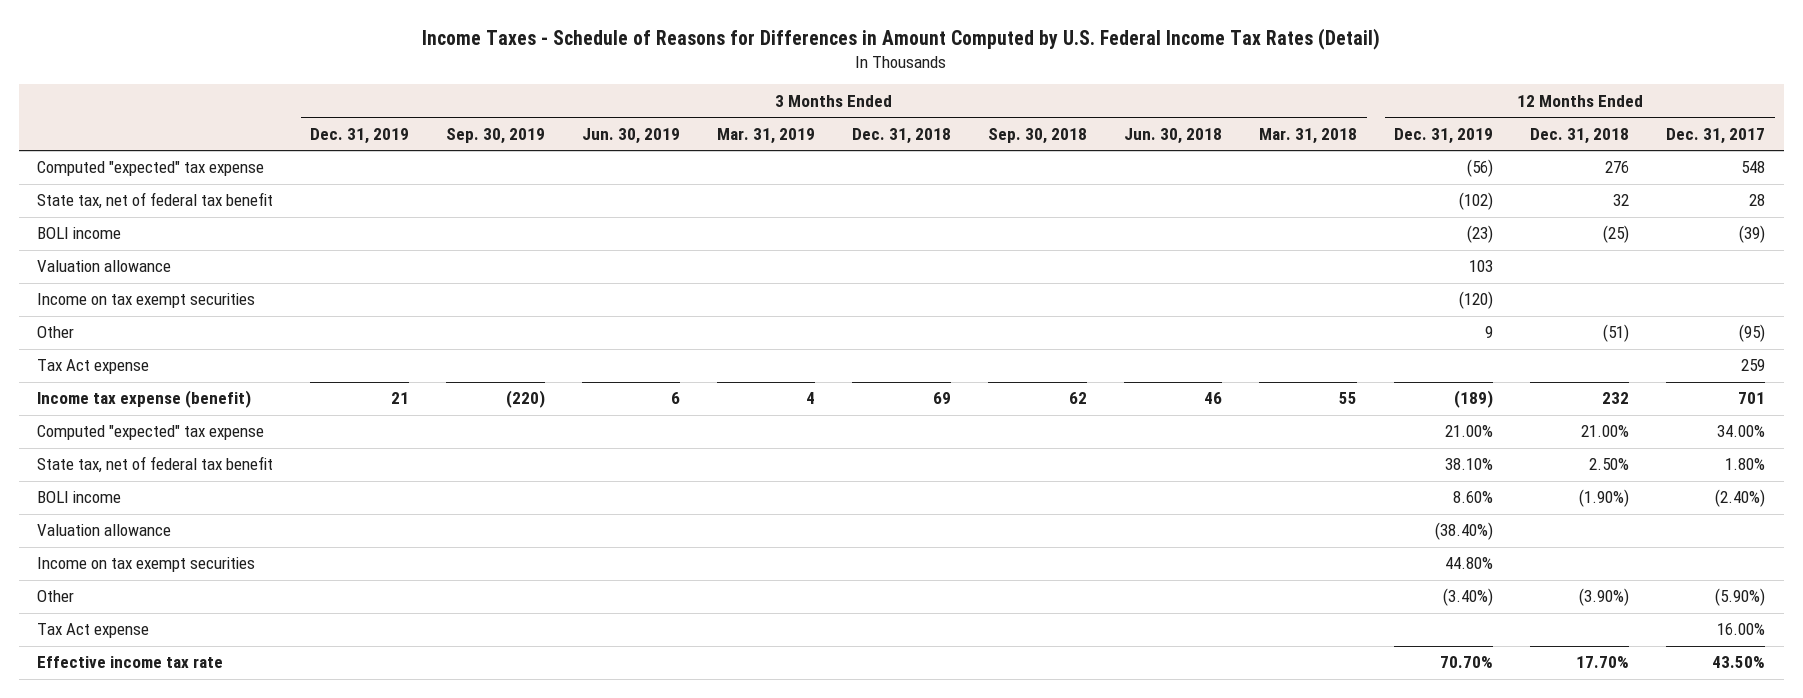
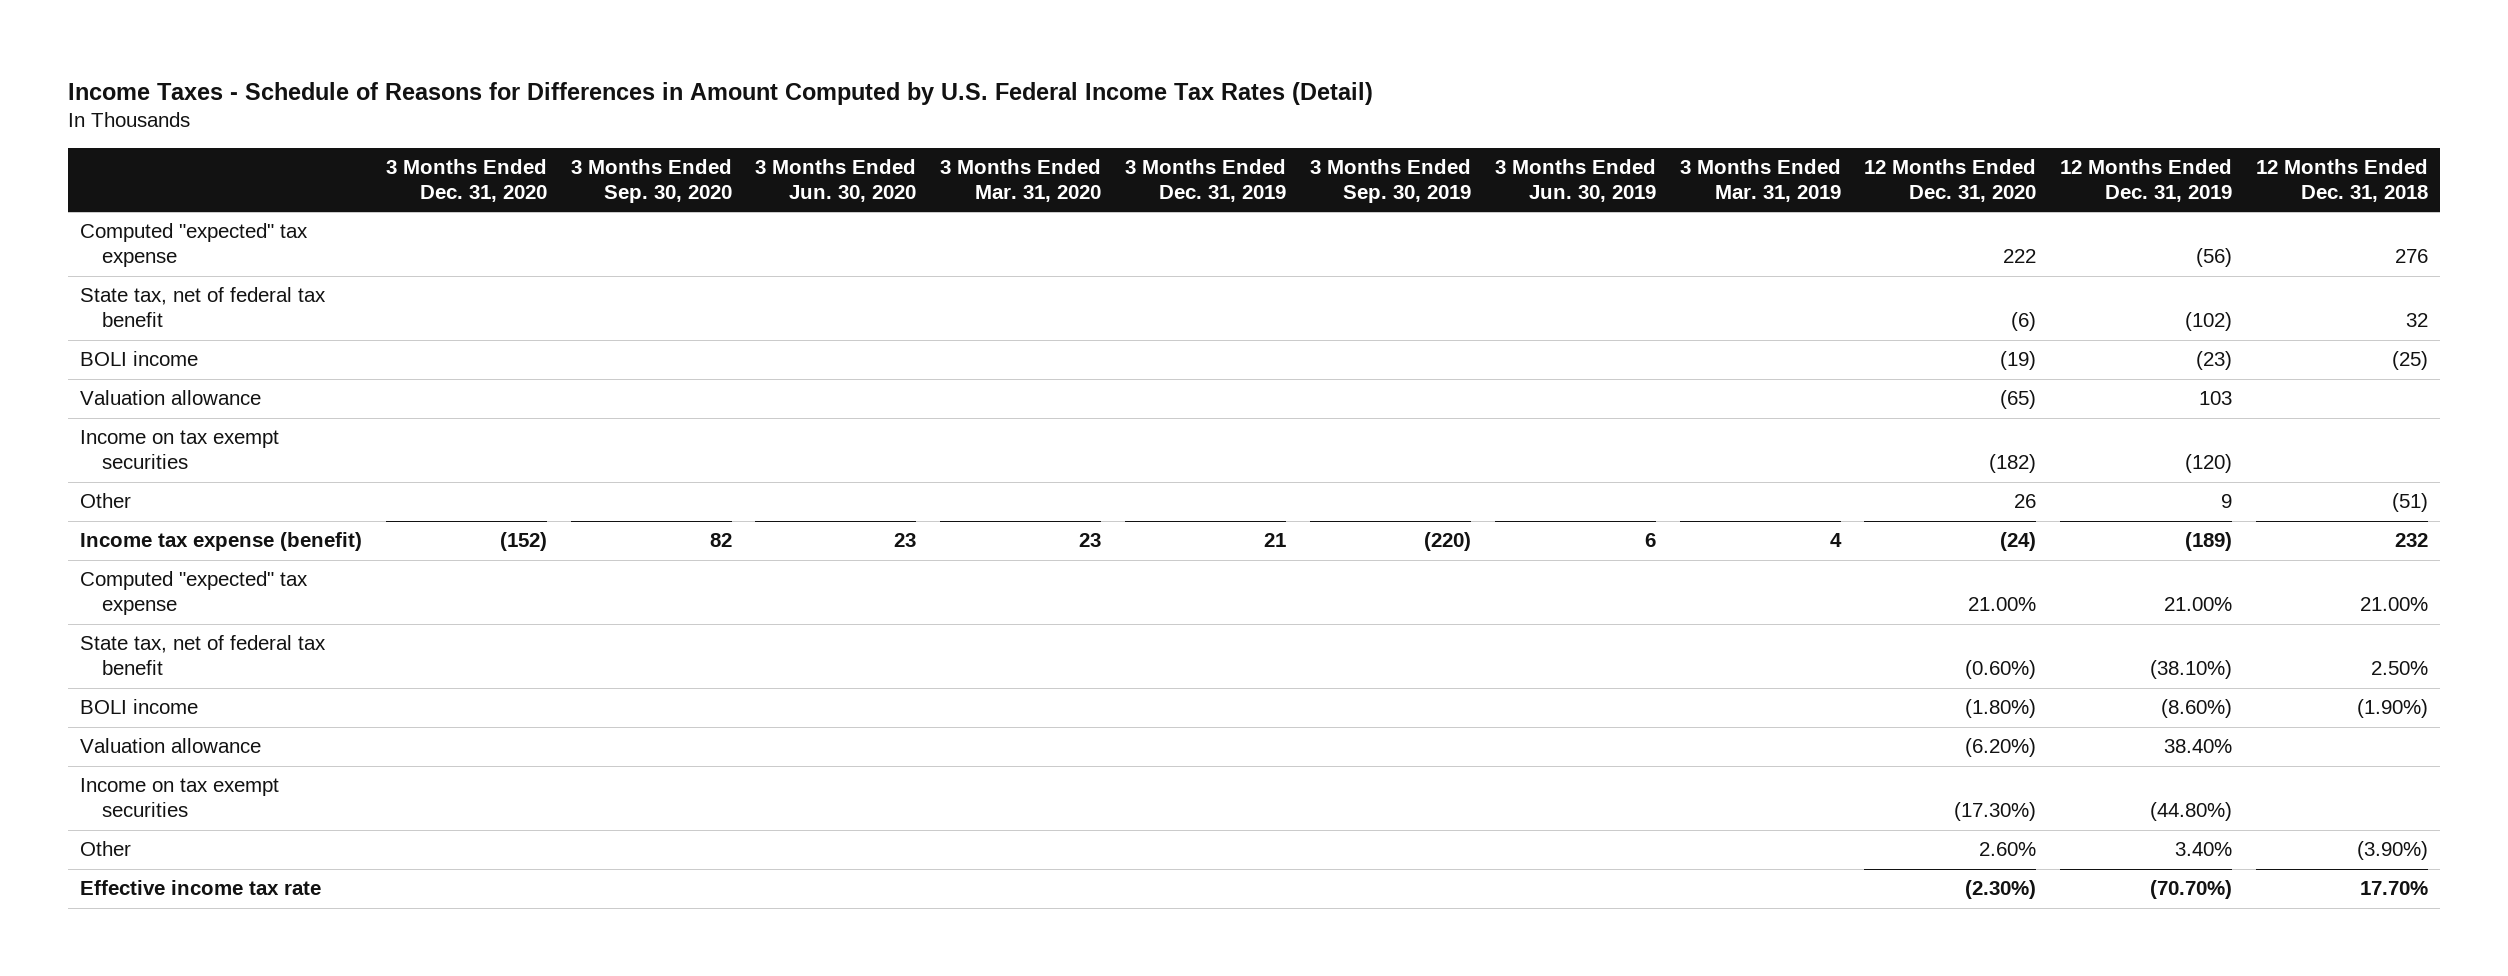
- | 3 Months Ended Dec. 31, 2019 | 3 Months Ended Sep. 30, 2019 | 3 Months Ended Jun. 30, 2019 | 3 Months Ended Mar. 31, 2019 | 3 Months Ended Dec. 31, 2018 | 3 Months Ended Sep. 30, 2018 | 3 Months Ended Jun. 30, 2018 | 3 Months Ended Mar. 31, 2018 | 12 Months Ended Dec. 31, 2019 | 12 Months Ended Dec. 31, 2018 | 12 Months Ended Dec. 31, 2017
+ | 3 Months Ended Dec. 31, 2020 | 3 Months Ended Sep. 30, 2020 | 3 Months Ended Jun. 30, 2020 | 3 Months Ended Mar. 31, 2020 | 3 Months Ended Dec. 31, 2019 | 3 Months Ended Sep. 30, 2019 | 3 Months Ended Jun. 30, 2019 | 3 Months Ended Mar. 31, 2019 | 12 Months Ended Dec. 31, 2020 | 12 Months Ended Dec. 31, 2019 | 12 Months Ended Dec. 31, 2018
- Tax Act expense | | | | | | | | | | | 259
- State tax, net of federal tax benefit | | | | | | | | | 38.10% | 2.50% | 1.80%
- BOLI income | | | | | | | | | 8.60% | (1.90%) | (2.40%)
- Valuation allowance | | | | | | | | | (38.40%) | |
- Income on tax exempt securities | | | | | | | | | 44.80% | |
- Other | | | | | | | | | (3.40%) | (3.90%) | (5.90%)
- Tax Act expense | | | | | | | | | | | 16.00%
- Effective income tax rate | | | | | | | | | 70.70% | 17.70% | 43.50%
+ State tax, net of federal tax benefit | | | | | | | | | (0.60%) | (38.10%) | 2.50%
+ BOLI income | | | | | | | | | (1.80%) | (8.60%) | (1.90%)
+ Valuation allowance | | | | | | | | | (6.20%) | 38.40% |
+ Income on tax exempt securities | | | | | | | | | (17.30%) | (44.80%) |
+ Other | | | | | | | | | 2.60% | 3.40% | (3.90%)
+ Effective income tax rate | | | | | | | | | (2.30%) | (70.70%) | 17.70%

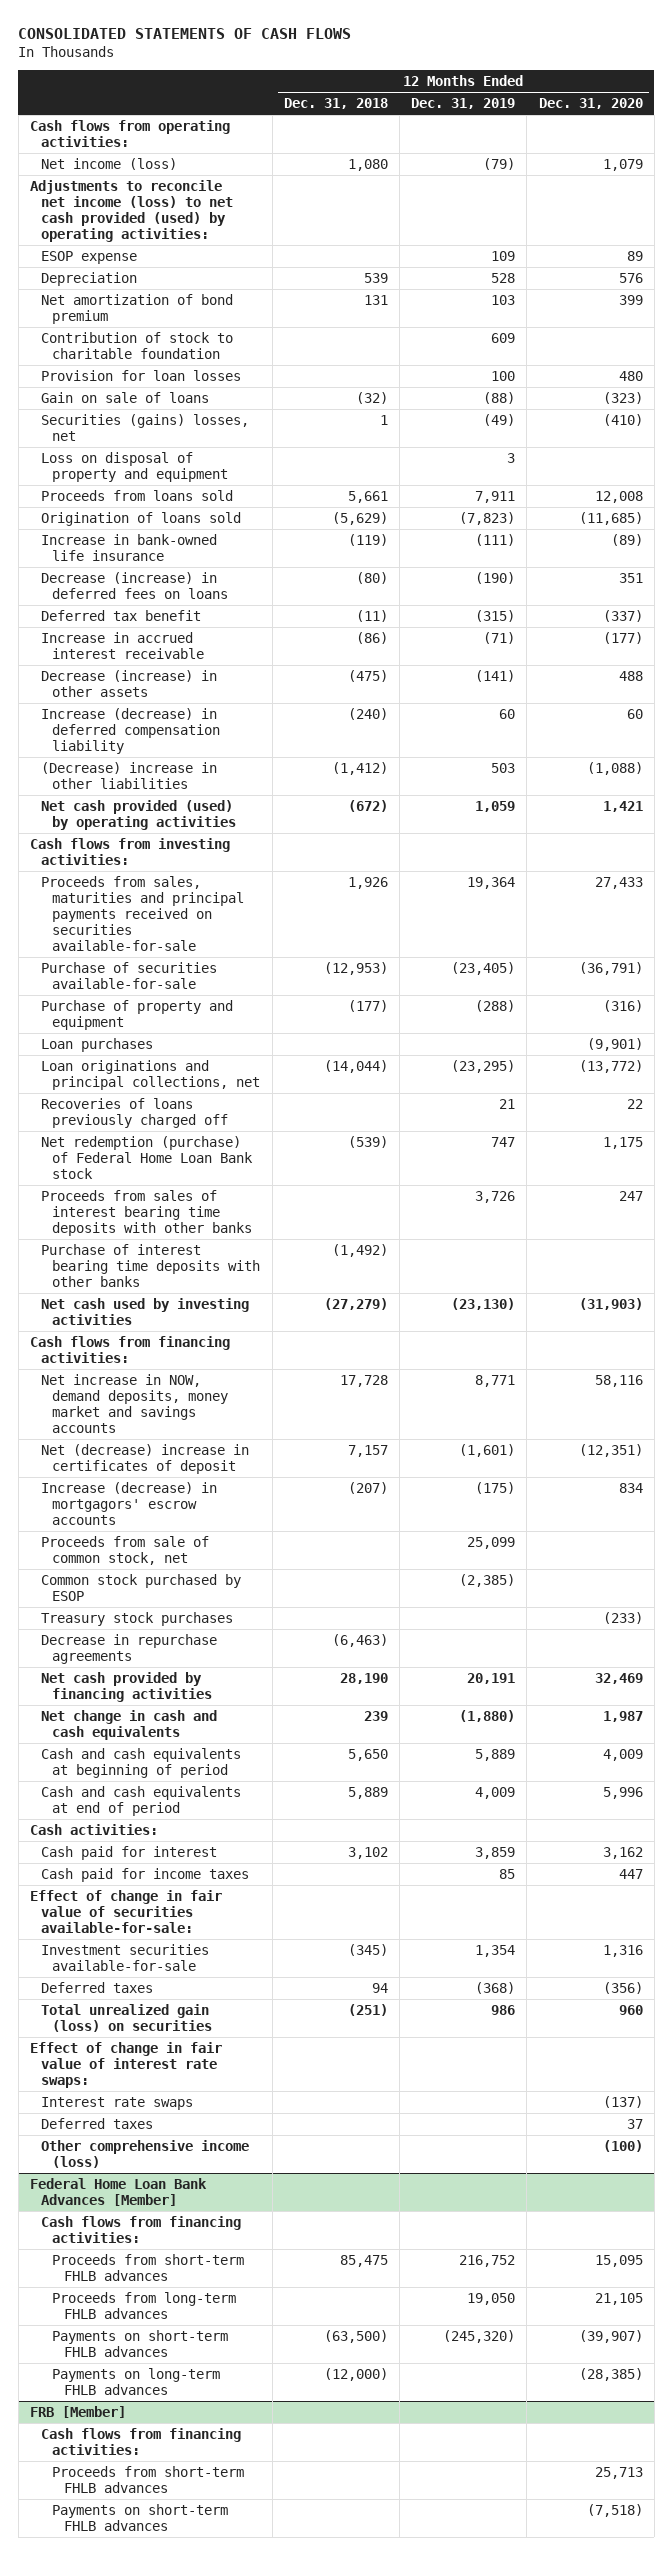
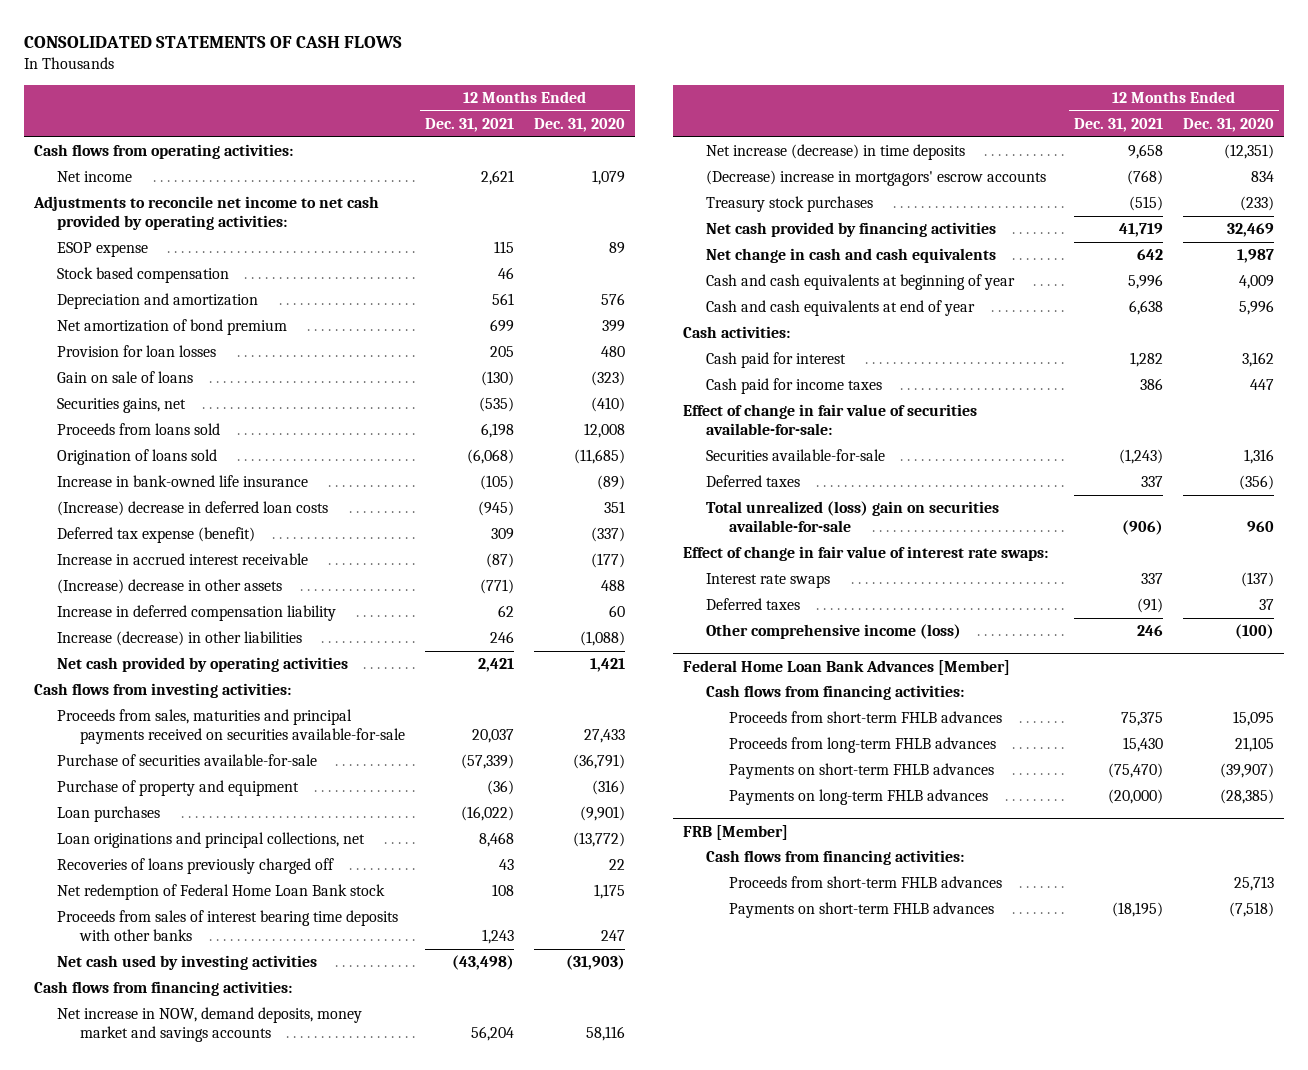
- | 12 Months Ended Dec. 31, 2018 | 12 Months Ended Dec. 31, 2019 | 12 Months Ended Dec. 31, 2020
+ | 12 Months Ended Dec. 31, 2021 | 12 Months Ended Dec. 31, 2020
- Net income (loss) | 1,080 | (79) | 1,079
- Adjustments to reconcile net income (loss) to net cash provided (used) by operating activities:
+ Net income | 2,621 | 1,079
+ Adjustments to reconcile net income to net cash provided by operating activities:
- Depreciation | 539 | 528 | 576
+ Stock based compensation | 46 |
+ Depreciation and amortization | 561 | 576
- Contribution of stock to charitable foundation | | 609 |
- Securities (gains) losses, net | 1 | (49) | (410)
- Loss on disposal of property and equipment | | 3 |
+ Securities gains, net | (535) | (410)
- Decrease (increase) in deferred fees on loans | (80) | (190) | 351
- Deferred tax benefit | (11) | (315) | (337)
+ (Increase) decrease in deferred loan costs | (945) | 351
+ Deferred tax expense (benefit) | 309 | (337)
- Decrease (increase) in other assets | (475) | (141) | 488
- Increase (decrease) in deferred compensation liability | (240) | 60 | 60
- (Decrease) increase in other liabilities | (1,412) | 503 | (1,088)
- Net cash provided (used) by operating activities | (672) | 1,059 | 1,421
+ (Increase) decrease in other assets | (771) | 488
+ Increase in deferred compensation liability | 62 | 60
+ Increase (decrease) in other liabilities | 246 | (1,088)
+ Net cash provided by operating activities | 2,421 | 1,421
- Net redemption (purchase) of Federal Home Loan Bank stock | (539) | 747 | 1,175
+ Net redemption of Federal Home Loan Bank stock | 108 | 1,175
- Purchase of interest bearing time deposits with other banks | (1,492) | |
- Net (decrease) increase in certificates of deposit | 7,157 | (1,601) | (12,351)
- Increase (decrease) in mortgagors' escrow accounts | (207) | (175) | 834
- Proceeds from sale of common stock, net | | 25,099 |
- Common stock purchased by ESOP | | (2,385) |
+ Net increase (decrease) in time deposits | 9,658 | (12,351)
+ (Decrease) increase in mortgagors' escrow accounts | (768) | 834
- Decrease in repurchase agreements | (6,463) | |
- Cash and cash equivalents at beginning of period | 5,650 | 5,889 | 4,009
- Cash and cash equivalents at end of period | 5,889 | 4,009 | 5,996
+ Cash and cash equivalents at beginning of year | 5,996 | 4,009
+ Cash and cash equivalents at end of year | 6,638 | 5,996
- Investment securities available-for-sale | (345) | 1,354 | 1,316
+ Securities available-for-sale | (1,243) | 1,316
- Total unrealized gain (loss) on securities | (251) | 986 | 960
+ Total unrealized (loss) gain on securities available-for-sale | (906) | 960

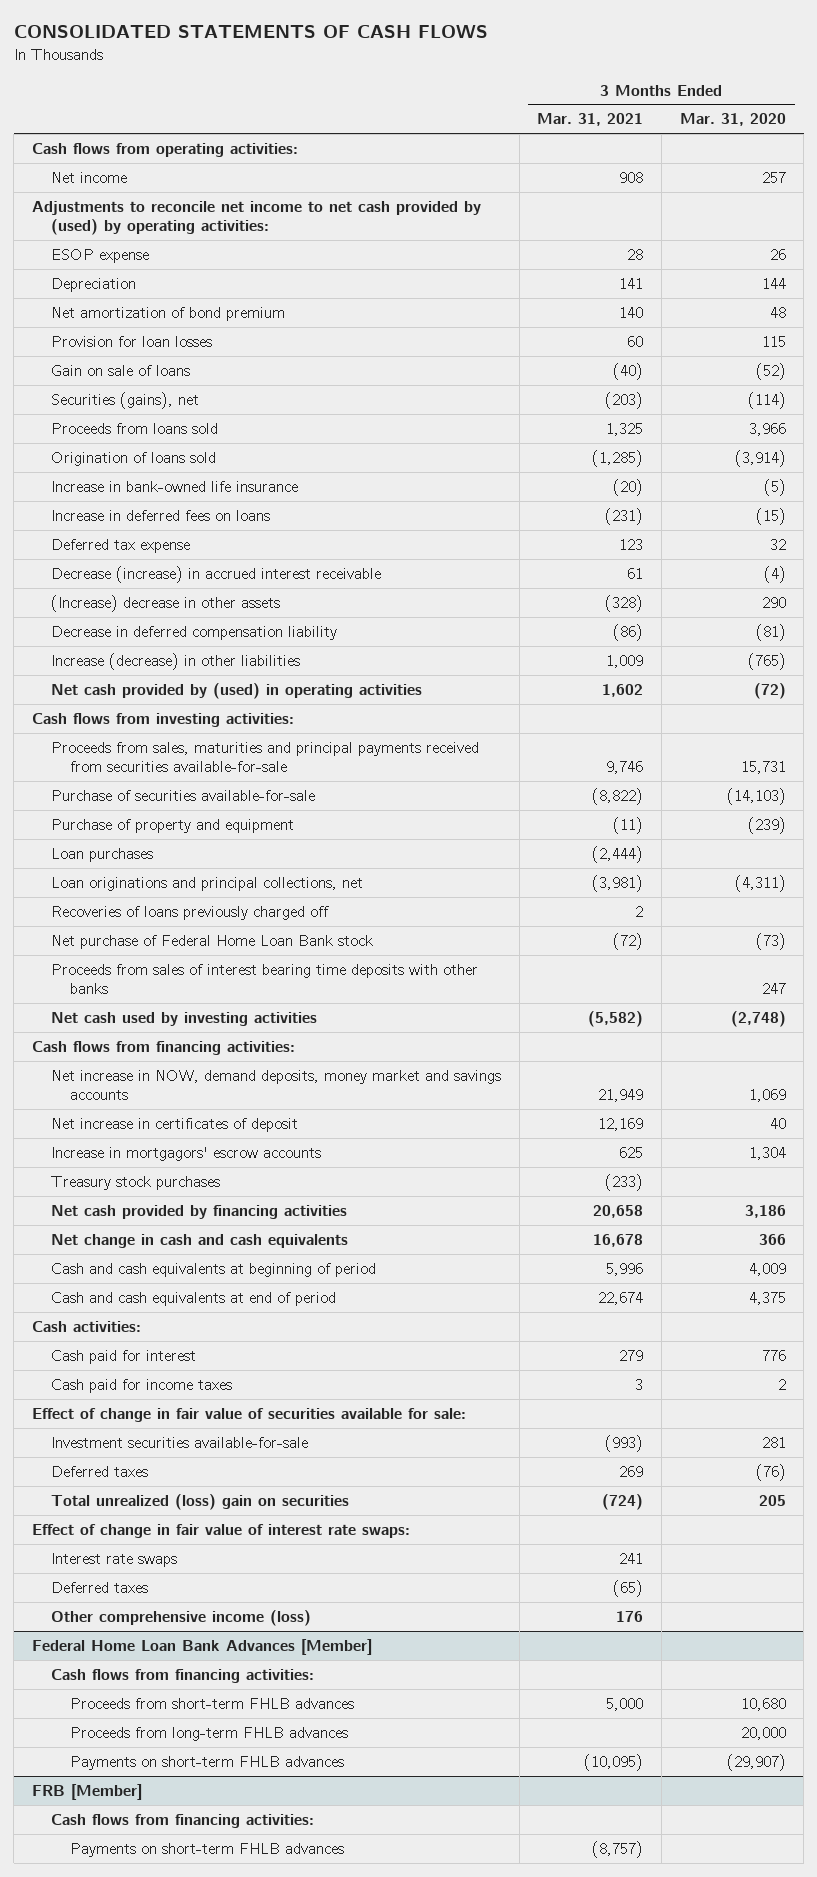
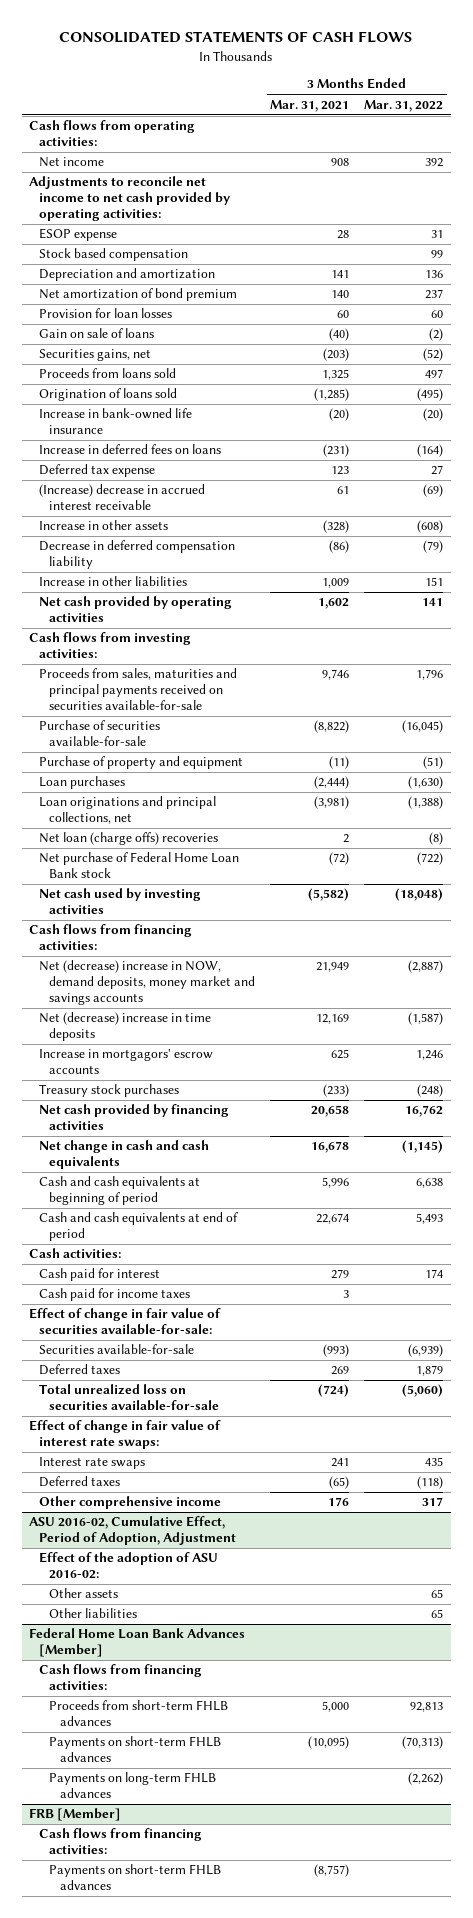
- | 3 Months Ended Mar. 31, 2021 | 3 Months Ended Mar. 31, 2020
+ | 3 Months Ended Mar. 31, 2021 | 3 Months Ended Mar. 31, 2022
- Adjustments to reconcile net income to net cash provided by (used) by operating activities:
+ Adjustments to reconcile net income to net cash provided by operating activities:
- Depreciation | 141 | 144
+ Stock based compensation | | 99
+ Depreciation and amortization | 141 | 136
- Securities (gains), net | (203) | (114)
+ Securities gains, net | (203) | (52)
- Decrease (increase) in accrued interest receivable | 61 | (4)
- (Increase) decrease in other assets | (328) | 290
+ (Increase) decrease in accrued interest receivable | 61 | (69)
+ Increase in other assets | (328) | (608)
- Increase (decrease) in other liabilities | 1,009 | (765)
- Net cash provided by (used) in operating activities | 1,602 | (72)
+ Increase in other liabilities | 1,009 | 151
+ Net cash provided by operating activities | 1,602 | 141
- Proceeds from sales, maturities and principal payments received from securities available-for-sale | 9,746 | 15,731
+ Proceeds from sales, maturities and principal payments received on securities available-for-sale | 9,746 | 1,796
- Recoveries of loans previously charged off | 2 |
+ Net loan (charge offs) recoveries | 2 | (8)
- Proceeds from sales of interest bearing time deposits with other banks | | 247
- Net increase in NOW, demand deposits, money market and savings accounts | 21,949 | 1,069
- Net increase in certificates of deposit | 12,169 | 40
+ Net (decrease) increase in NOW, demand deposits, money market and savings accounts | 21,949 | (2,887)
+ Net (decrease) increase in time deposits | 12,169 | (1,587)
- Effect of change in fair value of securities available for sale:
- Investment securities available-for-sale | (993) | 281
+ Effect of change in fair value of securities available-for-sale:
+ Securities available-for-sale | (993) | (6,939)
- Total unrealized (loss) gain on securities | (724) | 205
+ Total unrealized loss on securities available-for-sale | (724) | (5,060)
- Other comprehensive income (loss) | 176 |
+ Other comprehensive income | 176 | 317
+ ASU 2016-02, Cumulative Effect, Period of Adoption, Adjustment
+ Effect of the adoption of ASU 2016-02:
+ Other assets | | 65
+ Other liabilities | | 65
@ Federal Home Loan Bank Advances [Member]
- Proceeds from long-term FHLB advances | | 20,000
+ Payments on long-term FHLB advances | | (2,262)

